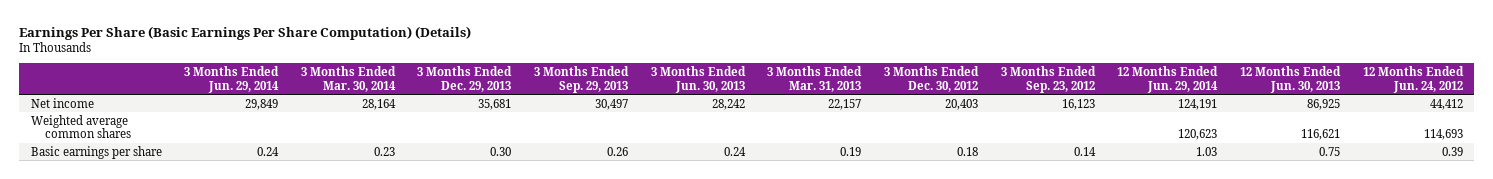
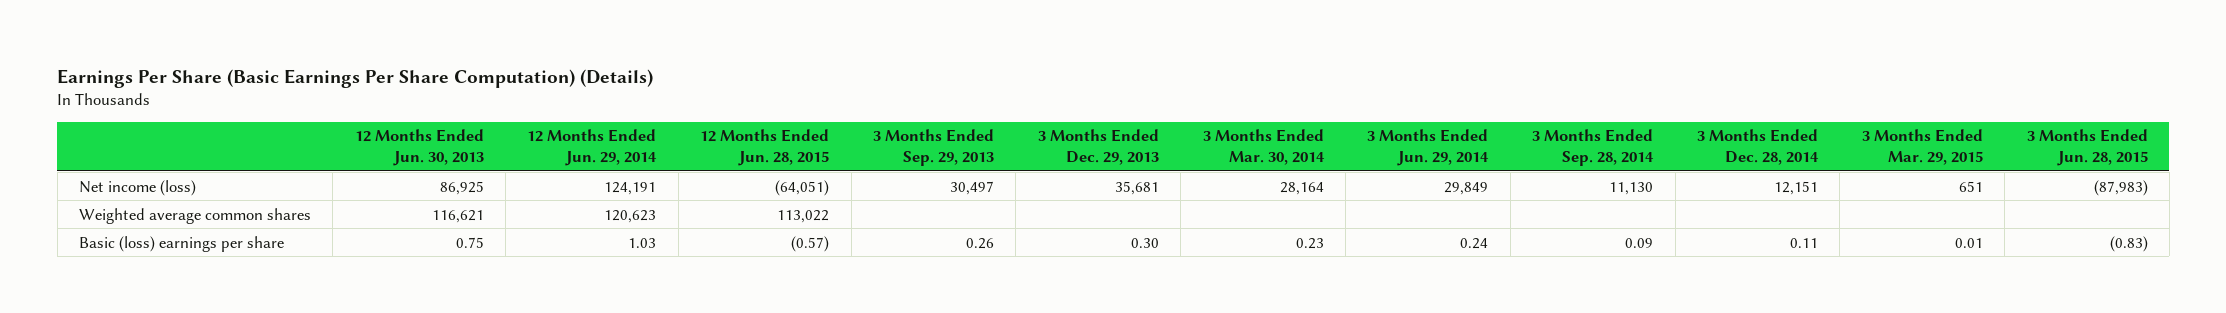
- | 3 Months Ended Jun. 29, 2014 | 3 Months Ended Mar. 30, 2014 | 3 Months Ended Dec. 29, 2013 | 3 Months Ended Sep. 29, 2013 | 3 Months Ended Jun. 30, 2013 | 3 Months Ended Mar. 31, 2013 | 3 Months Ended Dec. 30, 2012 | 3 Months Ended Sep. 23, 2012 | 12 Months Ended Jun. 29, 2014 | 12 Months Ended Jun. 30, 2013 | 12 Months Ended Jun. 24, 2012
+ | 12 Months Ended Jun. 30, 2013 | 12 Months Ended Jun. 29, 2014 | 12 Months Ended Jun. 28, 2015 | 3 Months Ended Sep. 29, 2013 | 3 Months Ended Dec. 29, 2013 | 3 Months Ended Mar. 30, 2014 | 3 Months Ended Jun. 29, 2014 | 3 Months Ended Sep. 28, 2014 | 3 Months Ended Dec. 28, 2014 | 3 Months Ended Mar. 29, 2015 | 3 Months Ended Jun. 28, 2015
- Net income | 29,849 | 28,164 | 35,681 | 30,497 | 28,242 | 22,157 | 20,403 | 16,123 | 124,191 | 86,925 | 44,412
+ Net income (loss) | 86,925 | 124,191 | (64,051) | 30,497 | 35,681 | 28,164 | 29,849 | 11,130 | 12,151 | 651 | (87,983)
- Basic earnings per share | 0.24 | 0.23 | 0.30 | 0.26 | 0.24 | 0.19 | 0.18 | 0.14 | 1.03 | 0.75 | 0.39
+ Basic (loss) earnings per share | 0.75 | 1.03 | (0.57) | 0.26 | 0.30 | 0.23 | 0.24 | 0.09 | 0.11 | 0.01 | (0.83)

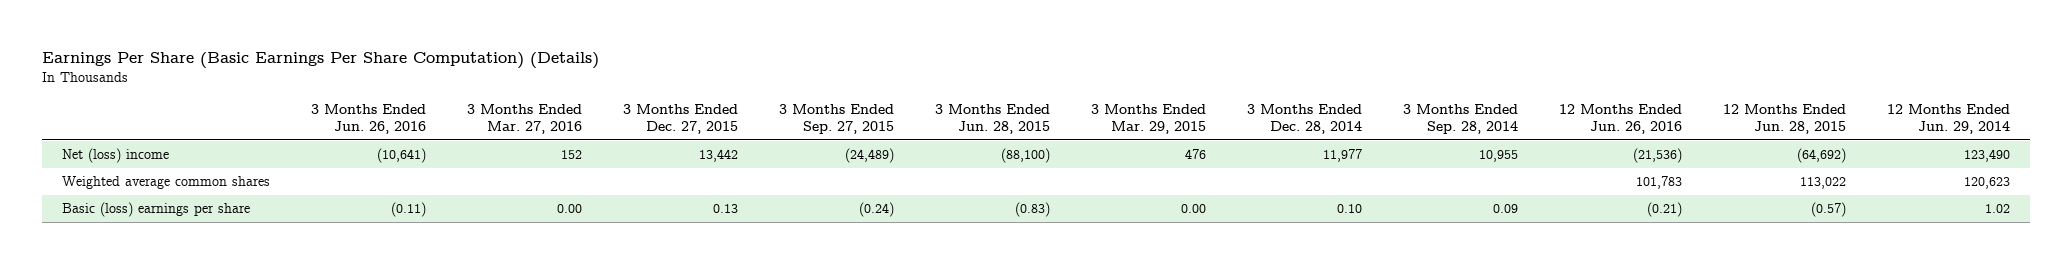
- | 12 Months Ended Jun. 30, 2013 | 12 Months Ended Jun. 29, 2014 | 12 Months Ended Jun. 28, 2015 | 3 Months Ended Sep. 29, 2013 | 3 Months Ended Dec. 29, 2013 | 3 Months Ended Mar. 30, 2014 | 3 Months Ended Jun. 29, 2014 | 3 Months Ended Sep. 28, 2014 | 3 Months Ended Dec. 28, 2014 | 3 Months Ended Mar. 29, 2015 | 3 Months Ended Jun. 28, 2015
+ | 3 Months Ended Jun. 26, 2016 | 3 Months Ended Mar. 27, 2016 | 3 Months Ended Dec. 27, 2015 | 3 Months Ended Sep. 27, 2015 | 3 Months Ended Jun. 28, 2015 | 3 Months Ended Mar. 29, 2015 | 3 Months Ended Dec. 28, 2014 | 3 Months Ended Sep. 28, 2014 | 12 Months Ended Jun. 26, 2016 | 12 Months Ended Jun. 28, 2015 | 12 Months Ended Jun. 29, 2014
- Net income (loss) | 86,925 | 124,191 | (64,051) | 30,497 | 35,681 | 28,164 | 29,849 | 11,130 | 12,151 | 651 | (87,983)
+ Net (loss) income | (10,641) | 152 | 13,442 | (24,489) | (88,100) | 476 | 11,977 | 10,955 | (21,536) | (64,692) | 123,490
- Basic (loss) earnings per share | 0.75 | 1.03 | (0.57) | 0.26 | 0.30 | 0.23 | 0.24 | 0.09 | 0.11 | 0.01 | (0.83)
+ Basic (loss) earnings per share | (0.11) | 0.00 | 0.13 | (0.24) | (0.83) | 0.00 | 0.10 | 0.09 | (0.21) | (0.57) | 1.02

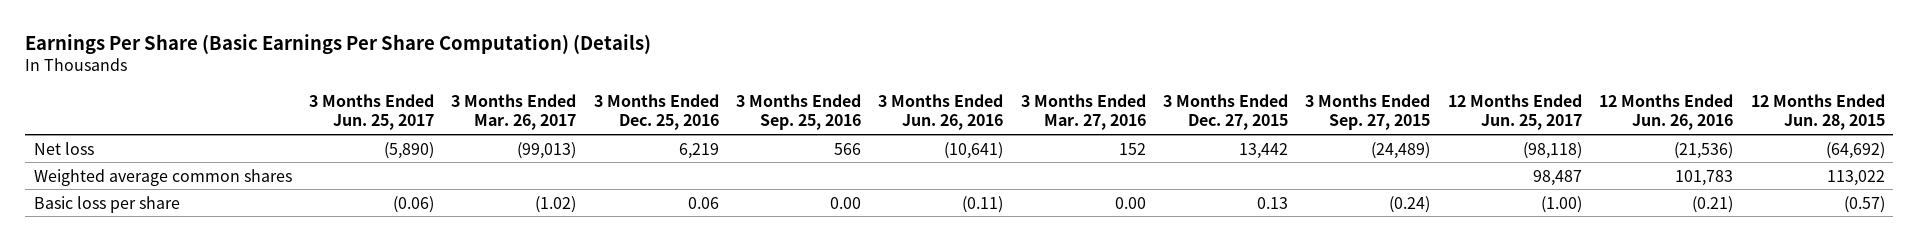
- | 3 Months Ended Jun. 26, 2016 | 3 Months Ended Mar. 27, 2016 | 3 Months Ended Dec. 27, 2015 | 3 Months Ended Sep. 27, 2015 | 3 Months Ended Jun. 28, 2015 | 3 Months Ended Mar. 29, 2015 | 3 Months Ended Dec. 28, 2014 | 3 Months Ended Sep. 28, 2014 | 12 Months Ended Jun. 26, 2016 | 12 Months Ended Jun. 28, 2015 | 12 Months Ended Jun. 29, 2014
+ | 3 Months Ended Jun. 25, 2017 | 3 Months Ended Mar. 26, 2017 | 3 Months Ended Dec. 25, 2016 | 3 Months Ended Sep. 25, 2016 | 3 Months Ended Jun. 26, 2016 | 3 Months Ended Mar. 27, 2016 | 3 Months Ended Dec. 27, 2015 | 3 Months Ended Sep. 27, 2015 | 12 Months Ended Jun. 25, 2017 | 12 Months Ended Jun. 26, 2016 | 12 Months Ended Jun. 28, 2015
- Net (loss) income | (10,641) | 152 | 13,442 | (24,489) | (88,100) | 476 | 11,977 | 10,955 | (21,536) | (64,692) | 123,490
+ Net loss | (5,890) | (99,013) | 6,219 | 566 | (10,641) | 152 | 13,442 | (24,489) | (98,118) | (21,536) | (64,692)
- Basic (loss) earnings per share | (0.11) | 0.00 | 0.13 | (0.24) | (0.83) | 0.00 | 0.10 | 0.09 | (0.21) | (0.57) | 1.02
+ Basic loss per share | (0.06) | (1.02) | 0.06 | 0.00 | (0.11) | 0.00 | 0.13 | (0.24) | (1.00) | (0.21) | (0.57)

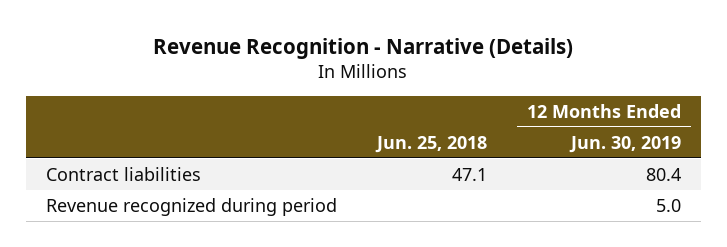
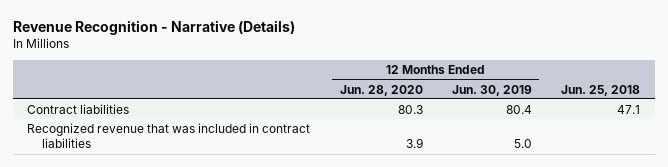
- | Jun. 25, 2018 | 12 Months Ended Jun. 30, 2019
+ | 12 Months Ended Jun. 28, 2020 | 12 Months Ended Jun. 30, 2019 | Jun. 25, 2018
- Revenue recognized during period | | 5.0
+ Recognized revenue that was included in contract liabilities | 3.9 | 5.0 |

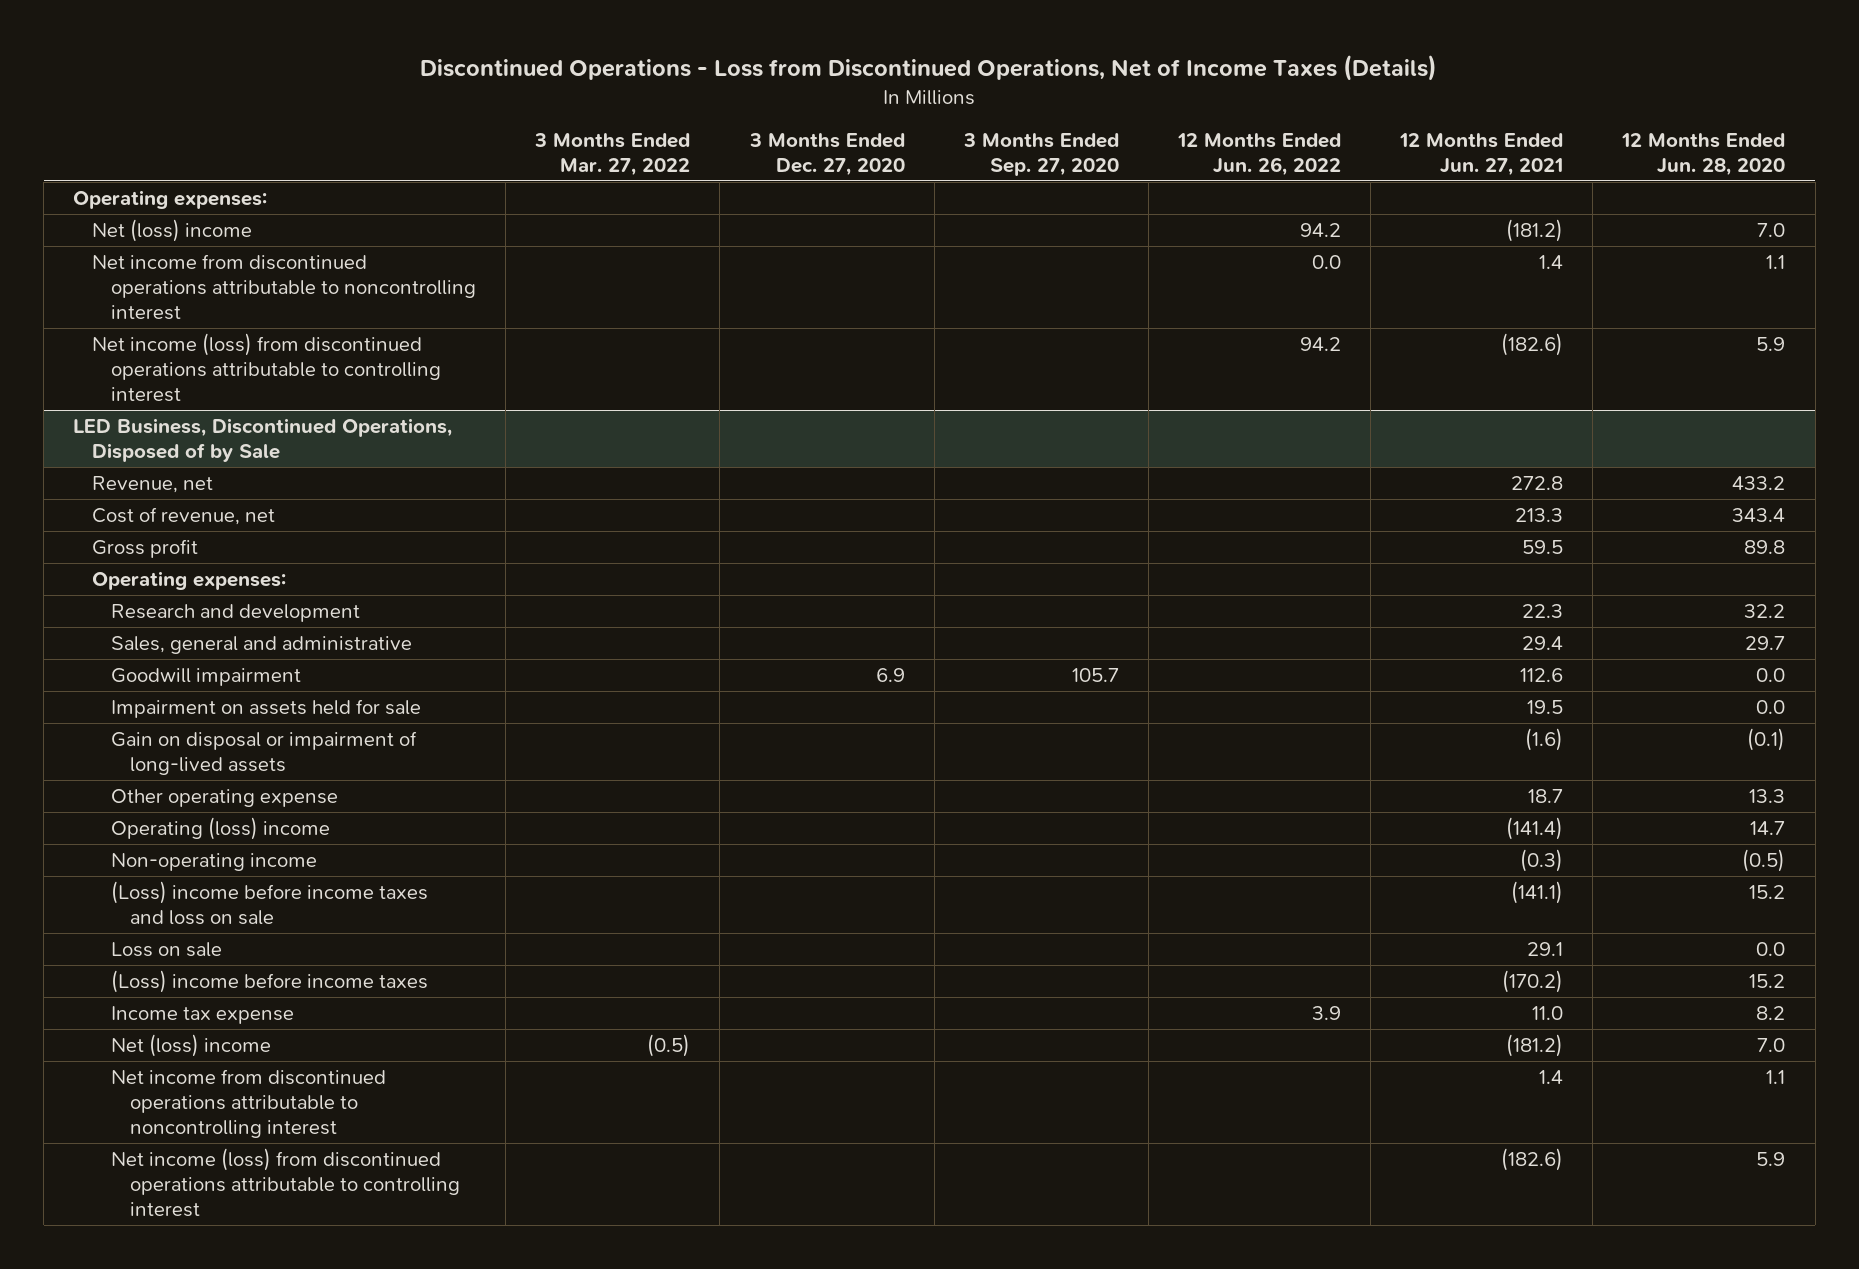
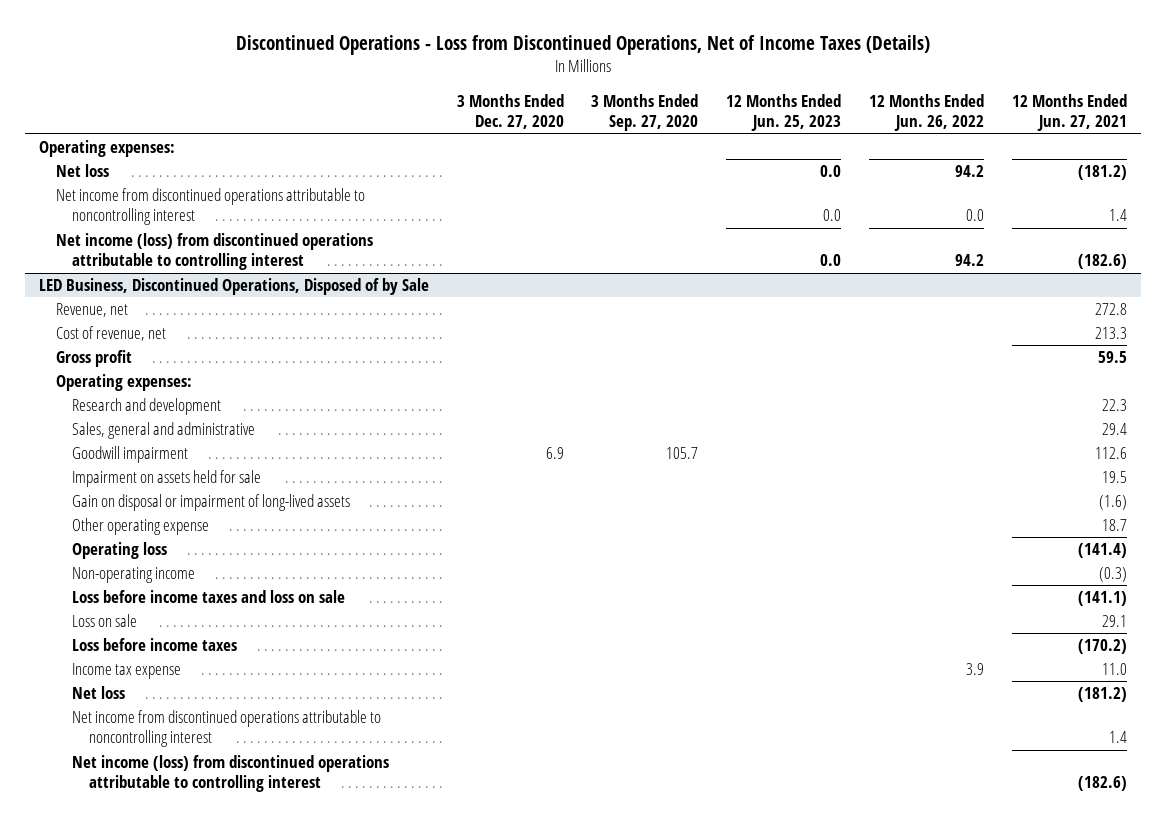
- | 3 Months Ended Mar. 27, 2022 | 3 Months Ended Dec. 27, 2020 | 3 Months Ended Sep. 27, 2020 | 12 Months Ended Jun. 26, 2022 | 12 Months Ended Jun. 27, 2021 | 12 Months Ended Jun. 28, 2020
+ | 3 Months Ended Dec. 27, 2020 | 3 Months Ended Sep. 27, 2020 | 12 Months Ended Jun. 25, 2023 | 12 Months Ended Jun. 26, 2022 | 12 Months Ended Jun. 27, 2021
- Net (loss) income | | | | 94.2 | (181.2) | 7.0
+ Net loss | | | 0.0 | 94.2 | (181.2)
@ LED Business, Discontinued Operations, Disposed of by Sale
- Operating (loss) income | | | | | (141.4) | 14.7
+ Operating loss | | | | | (141.4)
- (Loss) income before income taxes and loss on sale | | | | | (141.1) | 15.2
+ Loss before income taxes and loss on sale | | | | | (141.1)
- (Loss) income before income taxes | | | | | (170.2) | 15.2
+ Loss before income taxes | | | | | (170.2)
- Net (loss) income | (0.5) | | | | (181.2) | 7.0
+ Net loss | | | | | (181.2)

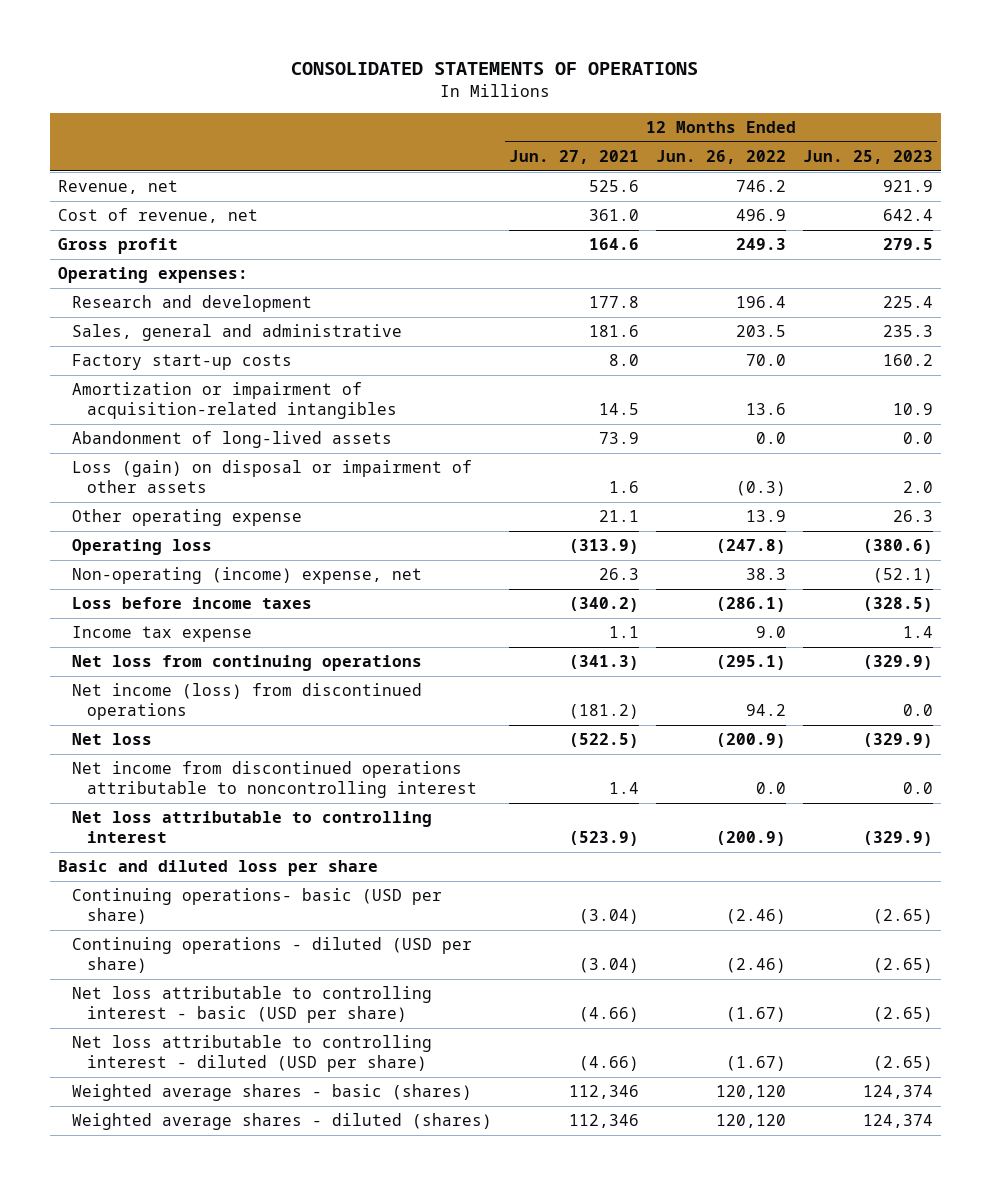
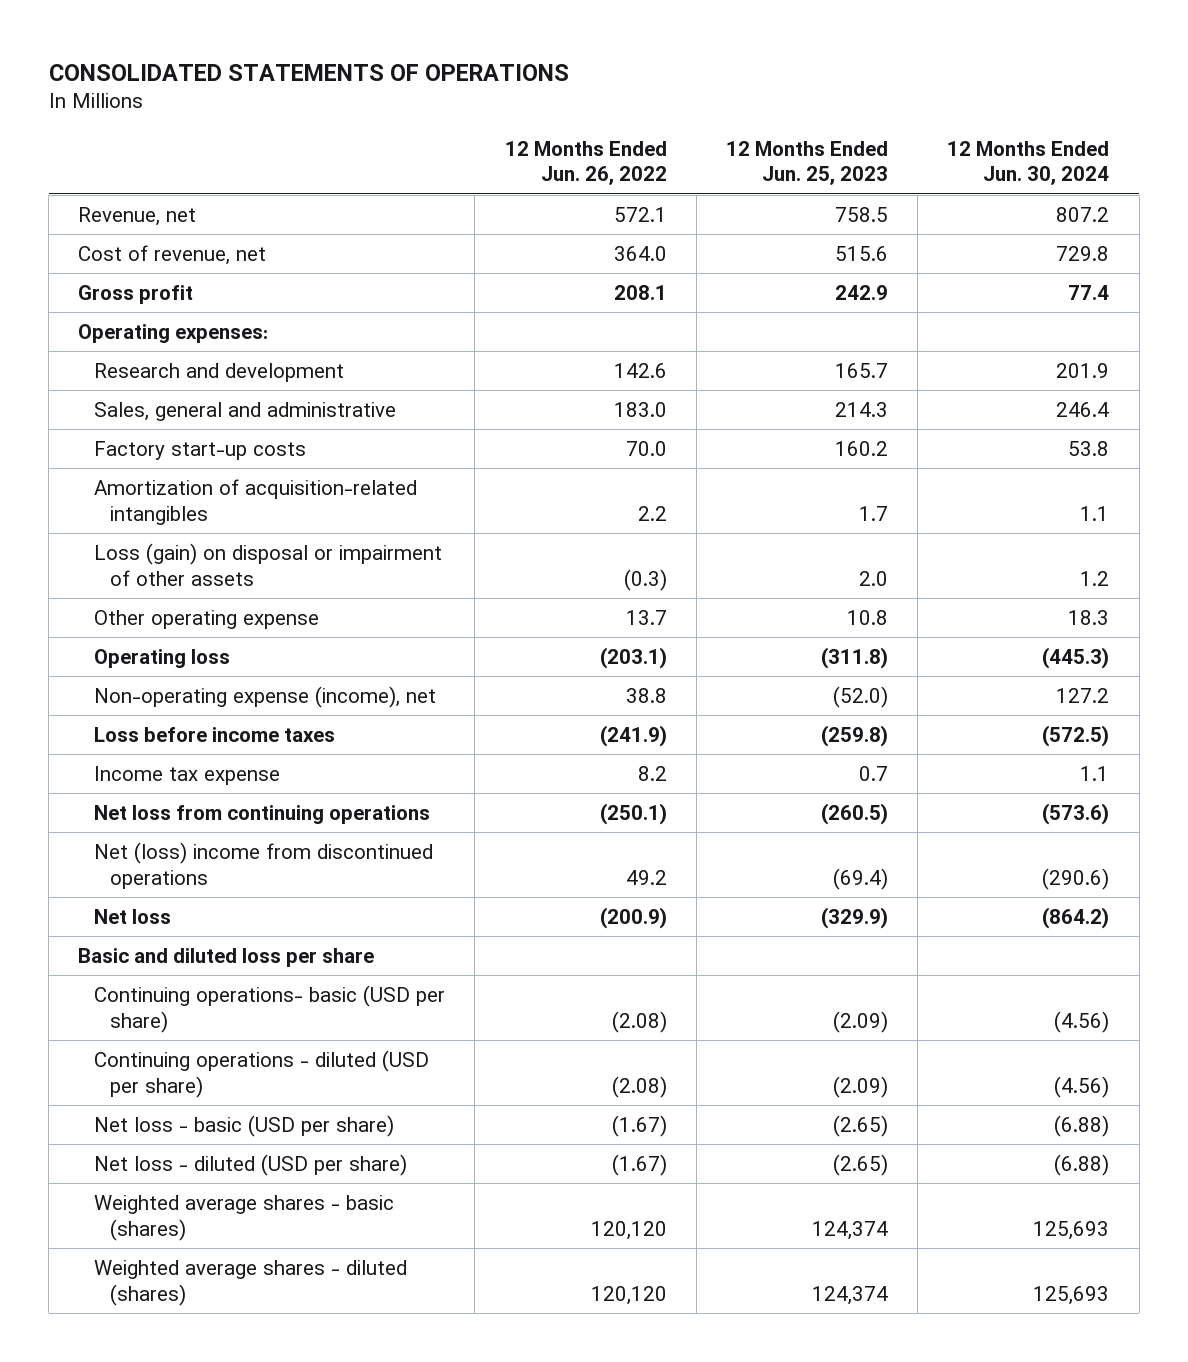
- | 12 Months Ended Jun. 27, 2021 | 12 Months Ended Jun. 26, 2022 | 12 Months Ended Jun. 25, 2023
+ | 12 Months Ended Jun. 26, 2022 | 12 Months Ended Jun. 25, 2023 | 12 Months Ended Jun. 30, 2024
- Revenue, net | 525.6 | 746.2 | 921.9
- Cost of revenue, net | 361.0 | 496.9 | 642.4
- Gross profit | 164.6 | 249.3 | 279.5
+ Revenue, net | 572.1 | 758.5 | 807.2
+ Cost of revenue, net | 364.0 | 515.6 | 729.8
+ Gross profit | 208.1 | 242.9 | 77.4
- Research and development | 177.8 | 196.4 | 225.4
- Sales, general and administrative | 181.6 | 203.5 | 235.3
+ Research and development | 142.6 | 165.7 | 201.9
+ Sales, general and administrative | 183.0 | 214.3 | 246.4
- Amortization or impairment of acquisition-related intangibles | 14.5 | 13.6 | 10.9
- Abandonment of long-lived assets | 73.9 | 0.0 | 0.0
+ Amortization of acquisition-related intangibles | 2.2 | 1.7 | 1.1
- Other operating expense | 21.1 | 13.9 | 26.3
- Operating loss | (313.9) | (247.8) | (380.6)
- Non-operating (income) expense, net | 26.3 | 38.3 | (52.1)
- Loss before income taxes | (340.2) | (286.1) | (328.5)
- Income tax expense | 1.1 | 9.0 | 1.4
- Net loss from continuing operations | (341.3) | (295.1) | (329.9)
- Net income (loss) from discontinued operations | (181.2) | 94.2 | 0.0
+ Other operating expense | 13.7 | 10.8 | 18.3
+ Operating loss | (203.1) | (311.8) | (445.3)
+ Non-operating expense (income), net | 38.8 | (52.0) | 127.2
+ Loss before income taxes | (241.9) | (259.8) | (572.5)
+ Income tax expense | 8.2 | 0.7 | 1.1
+ Net loss from continuing operations | (250.1) | (260.5) | (573.6)
+ Net (loss) income from discontinued operations | 49.2 | (69.4) | (290.6)
- Net income from discontinued operations attributable to noncontrolling interest | 1.4 | 0.0 | 0.0
- Net loss attributable to controlling interest | (523.9) | (200.9) | (329.9)
- Continuing operations- basic (USD per share) | (3.04) | (2.46) | (2.65)
- Continuing operations - diluted (USD per share) | (3.04) | (2.46) | (2.65)
- Net loss attributable to controlling interest - basic (USD per share) | (4.66) | (1.67) | (2.65)
- Net loss attributable to controlling interest - diluted (USD per share) | (4.66) | (1.67) | (2.65)
+ Continuing operations- basic (USD per share) | (2.08) | (2.09) | (4.56)
+ Continuing operations - diluted (USD per share) | (2.08) | (2.09) | (4.56)
+ Net loss - basic (USD per share) | (1.67) | (2.65) | (6.88)
+ Net loss - diluted (USD per share) | (1.67) | (2.65) | (6.88)

